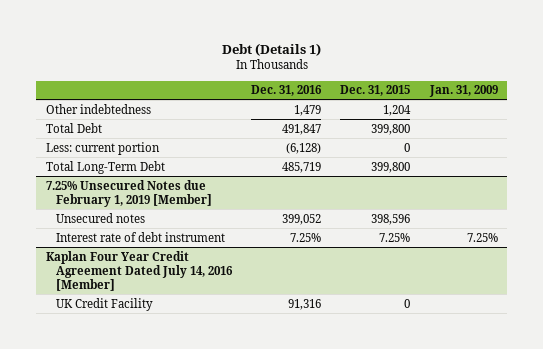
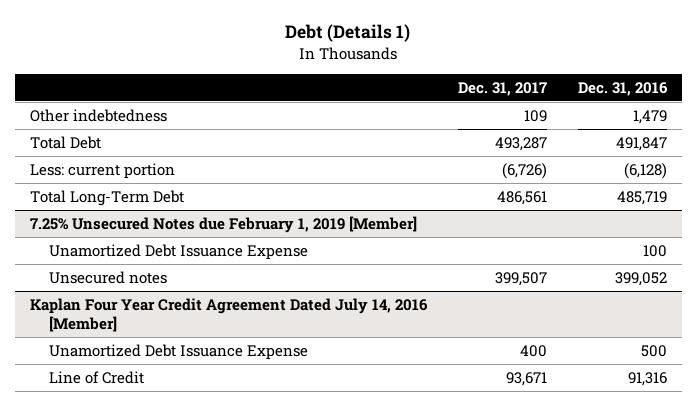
- | Dec. 31, 2016 | Dec. 31, 2015 | Jan. 31, 2009
+ | Dec. 31, 2017 | Dec. 31, 2016
@ 7.25% Unsecured Notes due February 1, 2019 [Member]
+ Unamortized Debt Issuance Expense | | 100
- Interest rate of debt instrument | 7.25% | 7.25% | 7.25%
@ Kaplan Four Year Credit Agreement Dated July 14, 2016 [Member]
- UK Credit Facility | 91,316 | 0 |
+ Unamortized Debt Issuance Expense | 400 | 500
+ Line of Credit | 93,671 | 91,316

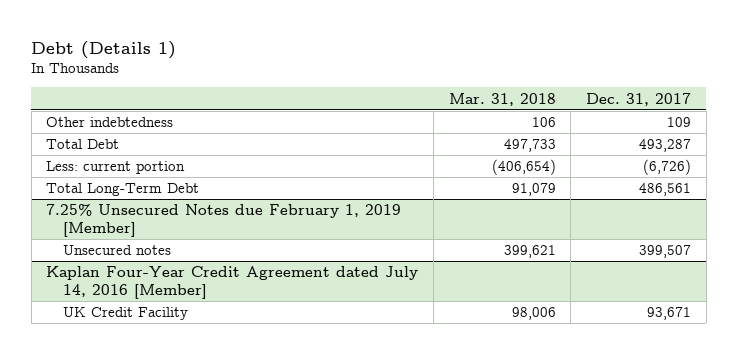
- | Dec. 31, 2017 | Dec. 31, 2016
+ | Mar. 31, 2018 | Dec. 31, 2017
@ 7.25% Unsecured Notes due February 1, 2019 [Member]
- Unamortized Debt Issuance Expense | | 100
- Kaplan Four Year Credit Agreement Dated July 14, 2016 [Member]
- Unamortized Debt Issuance Expense | 400 | 500
- Line of Credit | 93,671 | 91,316
+ Kaplan Four-Year Credit Agreement dated July 14, 2016 [Member]
+ UK Credit Facility | 98,006 | 93,671

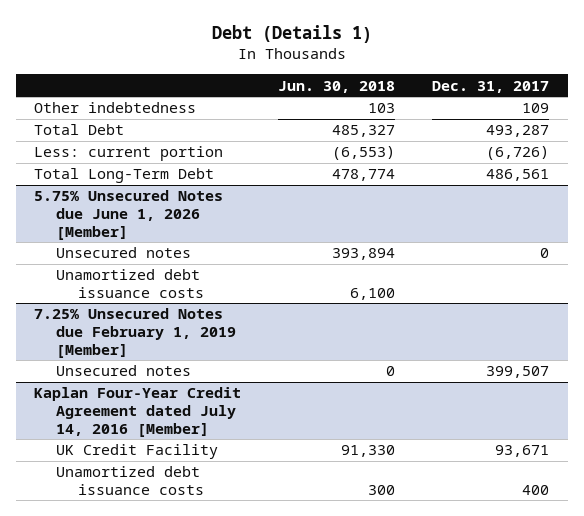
- | Mar. 31, 2018 | Dec. 31, 2017
+ | Jun. 30, 2018 | Dec. 31, 2017
+ 5.75% Unsecured Notes due June 1, 2026 [Member]
+ Unsecured notes | 393,894 | 0
+ Unamortized debt issuance costs | 6,100 |
@ Kaplan Four-Year Credit Agreement dated July 14, 2016 [Member]
+ Unamortized debt issuance costs | 300 | 400

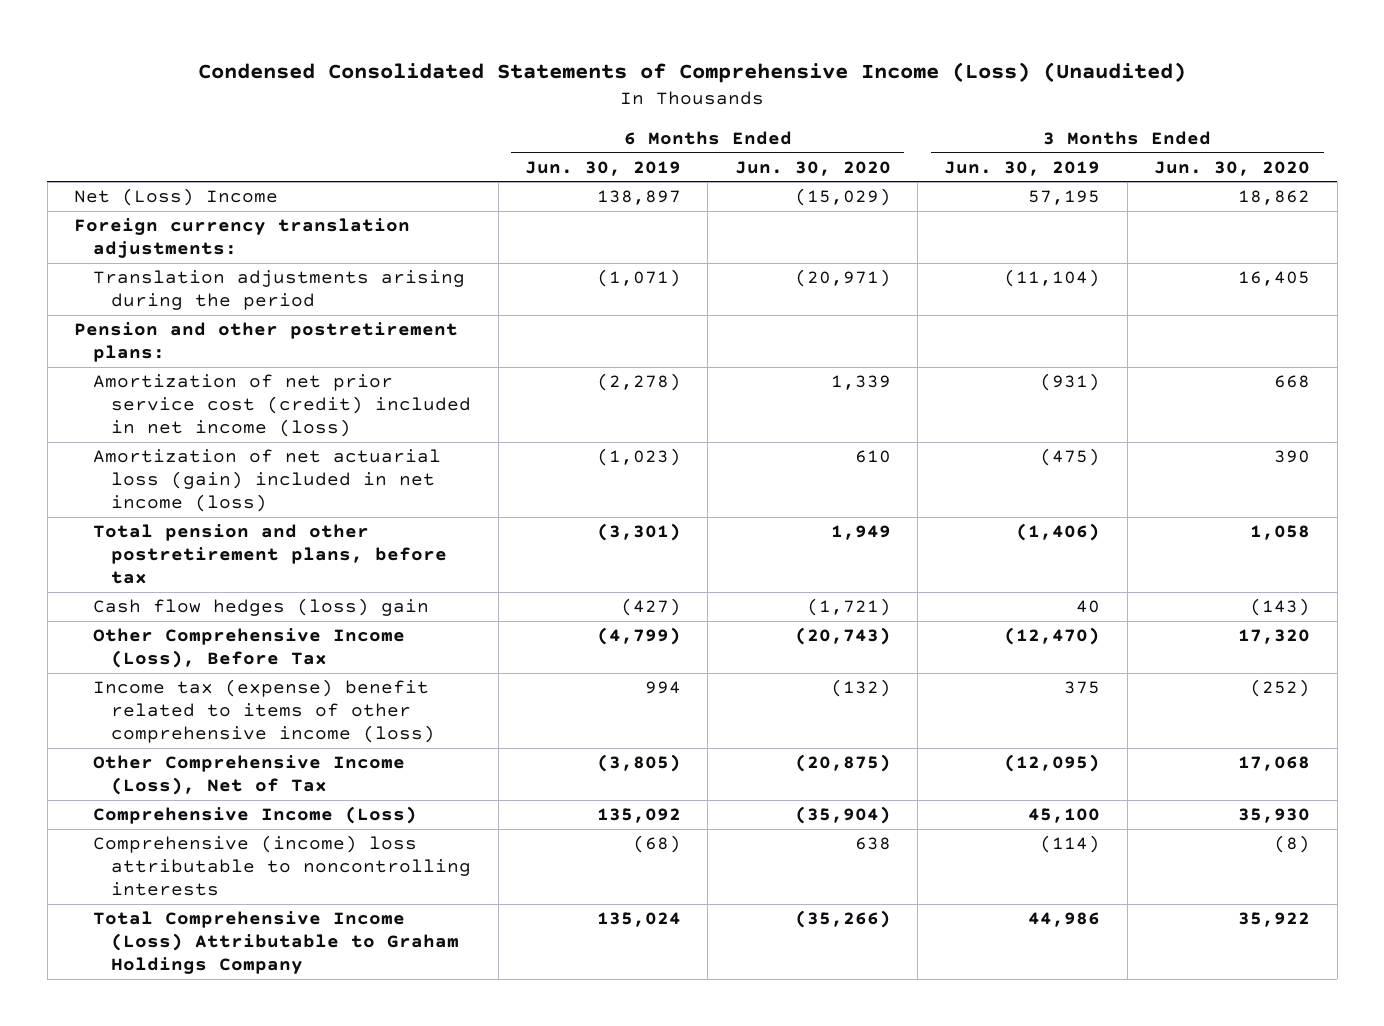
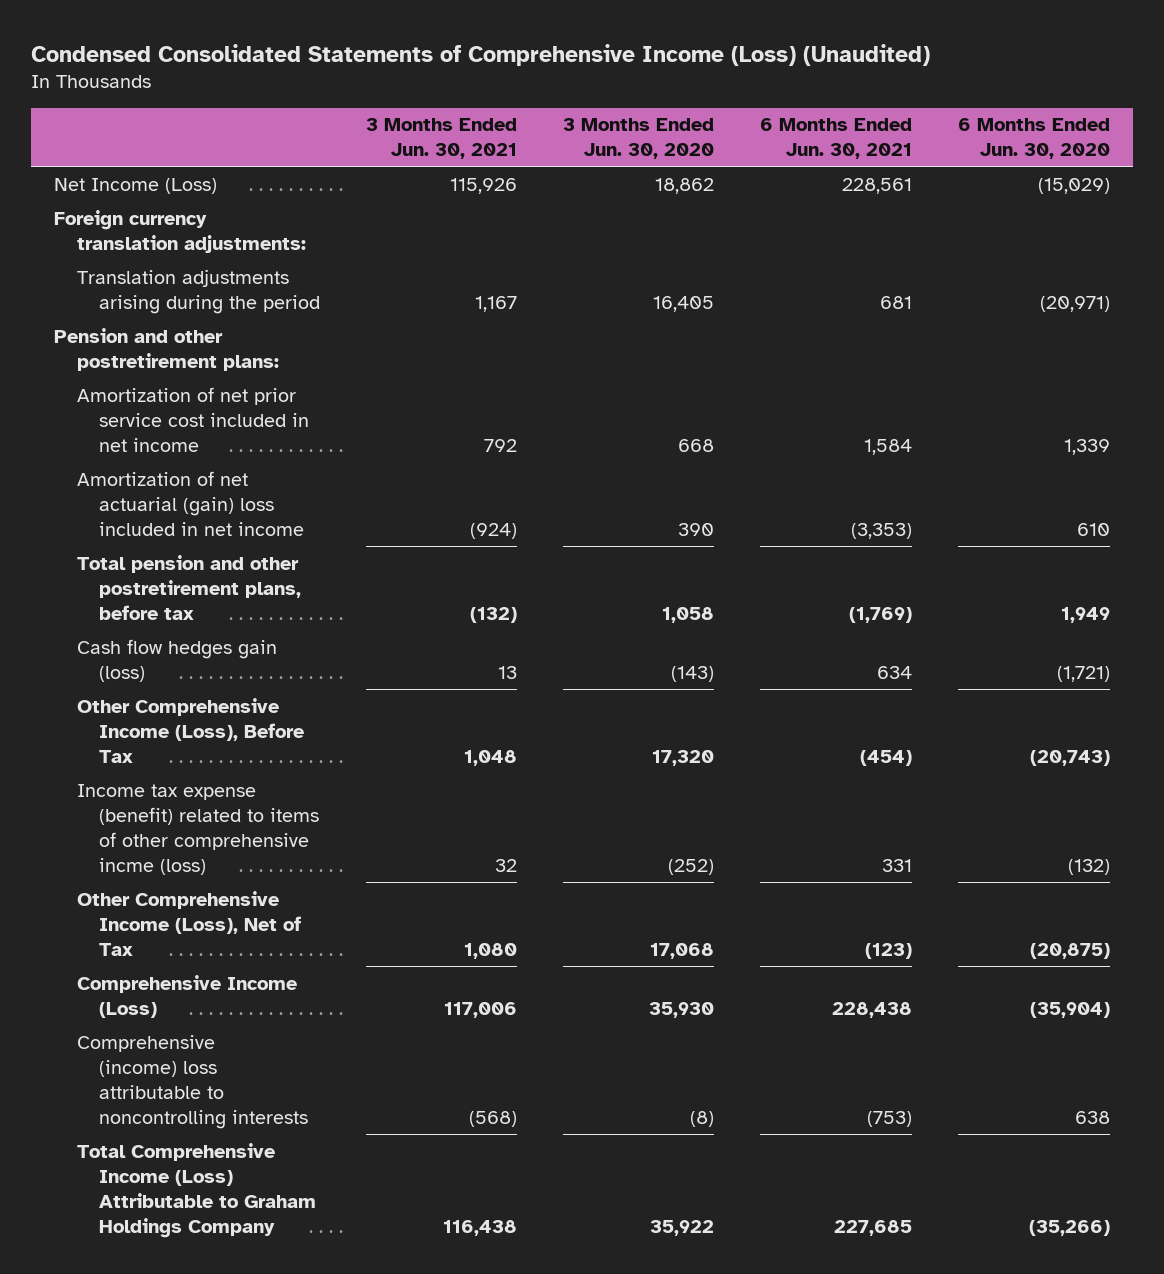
- | 6 Months Ended Jun. 30, 2019 | 6 Months Ended Jun. 30, 2020 | 3 Months Ended Jun. 30, 2019 | 3 Months Ended Jun. 30, 2020
+ | 3 Months Ended Jun. 30, 2021 | 3 Months Ended Jun. 30, 2020 | 6 Months Ended Jun. 30, 2021 | 6 Months Ended Jun. 30, 2020
- Net (Loss) Income | 138,897 | (15,029) | 57,195 | 18,862
+ Net Income (Loss) | 115,926 | 18,862 | 228,561 | (15,029)
- Amortization of net prior service cost (credit) included in net income (loss) | (2,278) | 1,339 | (931) | 668
- Amortization of net actuarial loss (gain) included in net income (loss) | (1,023) | 610 | (475) | 390
+ Amortization of net prior service cost included in net income | 792 | 668 | 1,584 | 1,339
+ Amortization of net actuarial (gain) loss included in net income | (924) | 390 | (3,353) | 610
- Cash flow hedges (loss) gain | (427) | (1,721) | 40 | (143)
+ Cash flow hedges gain (loss) | 13 | (143) | 634 | (1,721)
- Income tax (expense) benefit related to items of other comprehensive income (loss) | 994 | (132) | 375 | (252)
+ Income tax expense (benefit) related to items of other comprehensive incme (loss) | 32 | (252) | 331 | (132)

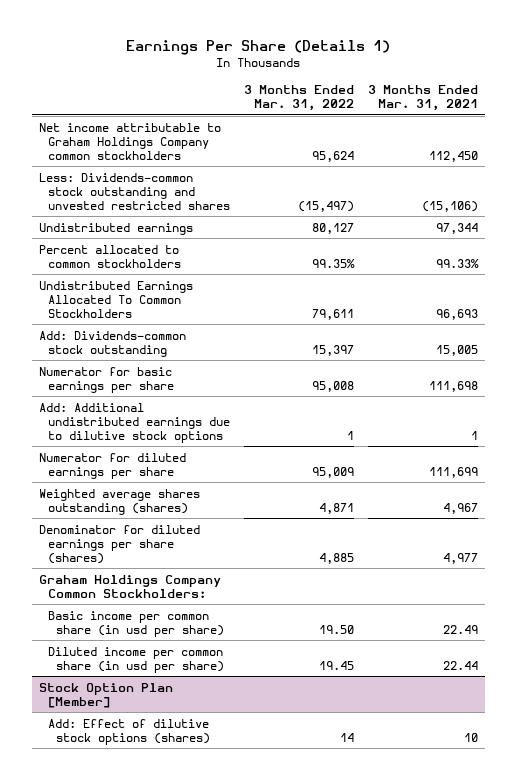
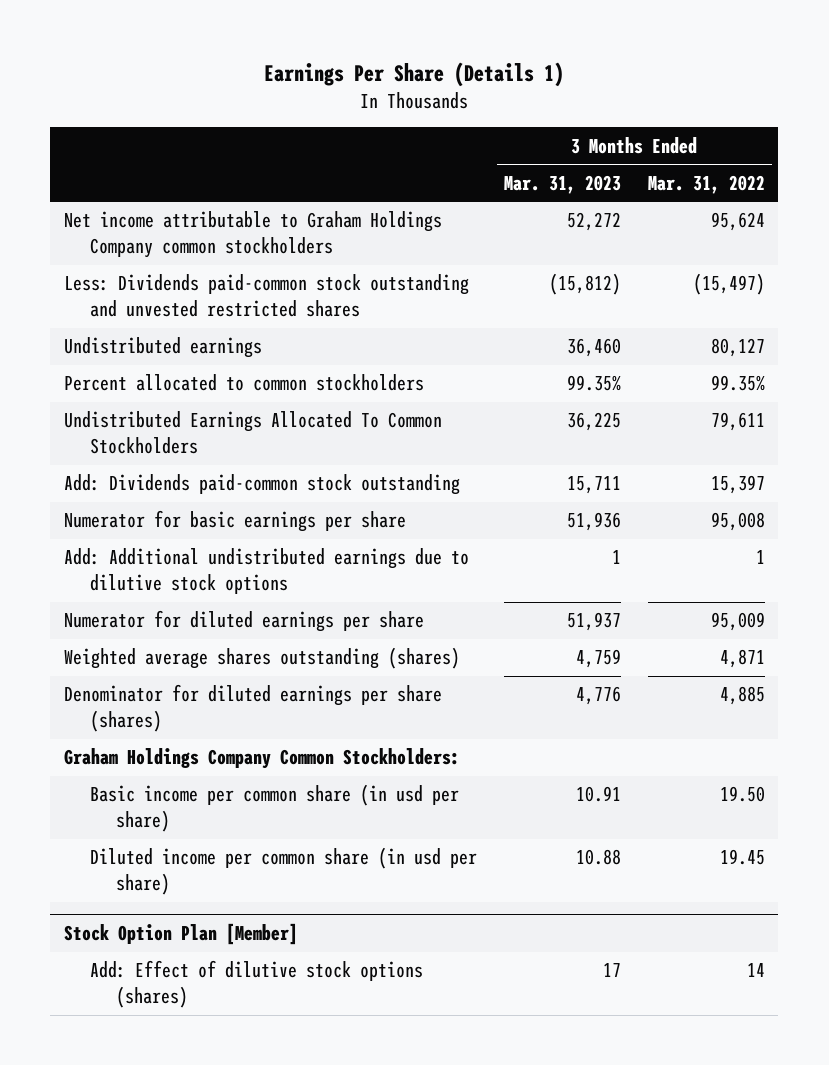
- | 3 Months Ended Mar. 31, 2022 | 3 Months Ended Mar. 31, 2021
+ | 3 Months Ended Mar. 31, 2023 | 3 Months Ended Mar. 31, 2022
- Less: Dividends-common stock outstanding and unvested restricted shares | (15,497) | (15,106)
+ Less: Dividends paid-common stock outstanding and unvested restricted shares | (15,812) | (15,497)
- Add: Dividends-common stock outstanding | 15,397 | 15,005
+ Add: Dividends paid-common stock outstanding | 15,711 | 15,397

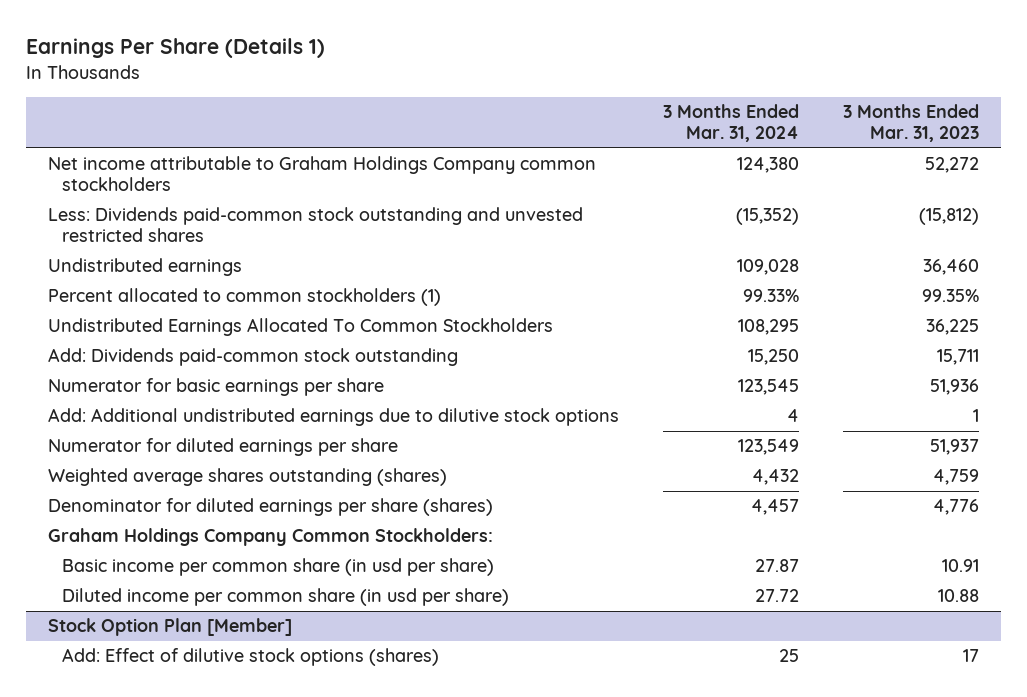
- | 3 Months Ended Mar. 31, 2023 | 3 Months Ended Mar. 31, 2022
+ | 3 Months Ended Mar. 31, 2024 | 3 Months Ended Mar. 31, 2023
- Percent allocated to common stockholders | 99.35% | 99.35%
+ Percent allocated to common stockholders (1) | 99.33% | 99.35%

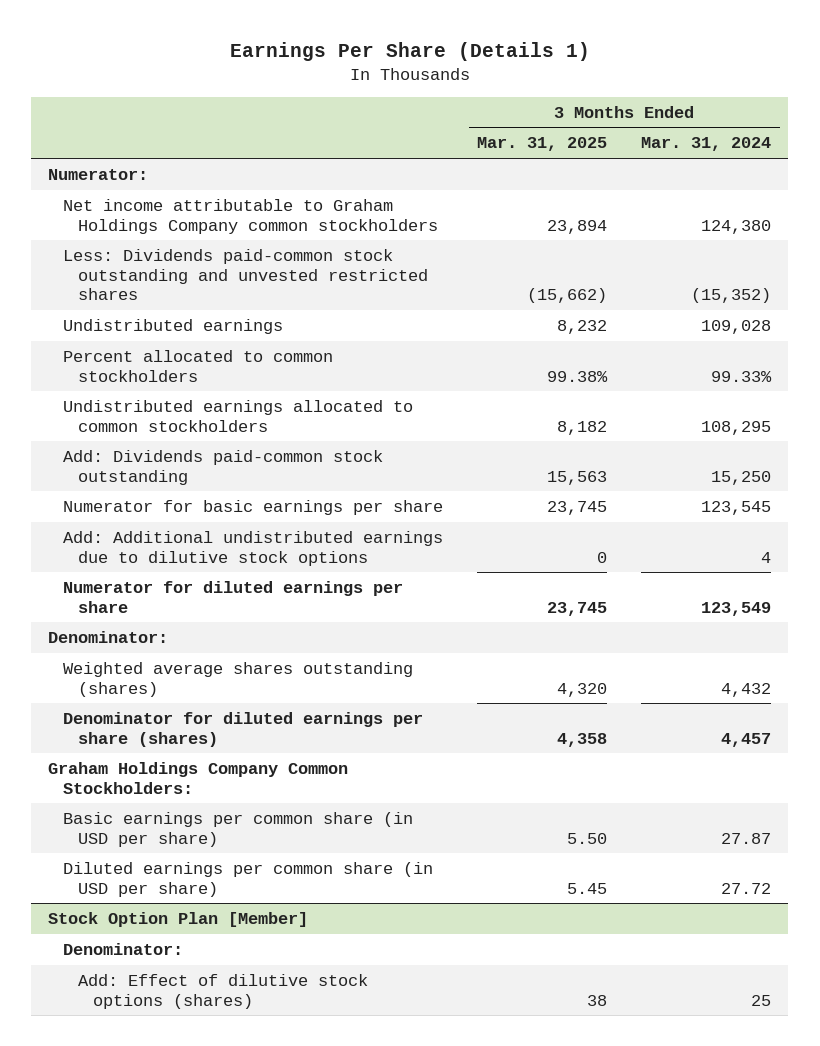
- | 3 Months Ended Mar. 31, 2024 | 3 Months Ended Mar. 31, 2023
+ | 3 Months Ended Mar. 31, 2025 | 3 Months Ended Mar. 31, 2024
+ Numerator:
- Percent allocated to common stockholders (1) | 99.33% | 99.35%
- Undistributed Earnings Allocated To Common Stockholders | 108,295 | 36,225
+ Percent allocated to common stockholders | 99.38% | 99.33%
+ Undistributed earnings allocated to common stockholders | 8,182 | 108,295
+ Denominator:
- Basic income per common share (in usd per share) | 27.87 | 10.91
- Diluted income per common share (in usd per share) | 27.72 | 10.88
+ Basic earnings per common share (in USD per share) | 5.50 | 27.87
+ Diluted earnings per common share (in USD per share) | 5.45 | 27.72
@ Stock Option Plan [Member]
+ Denominator:

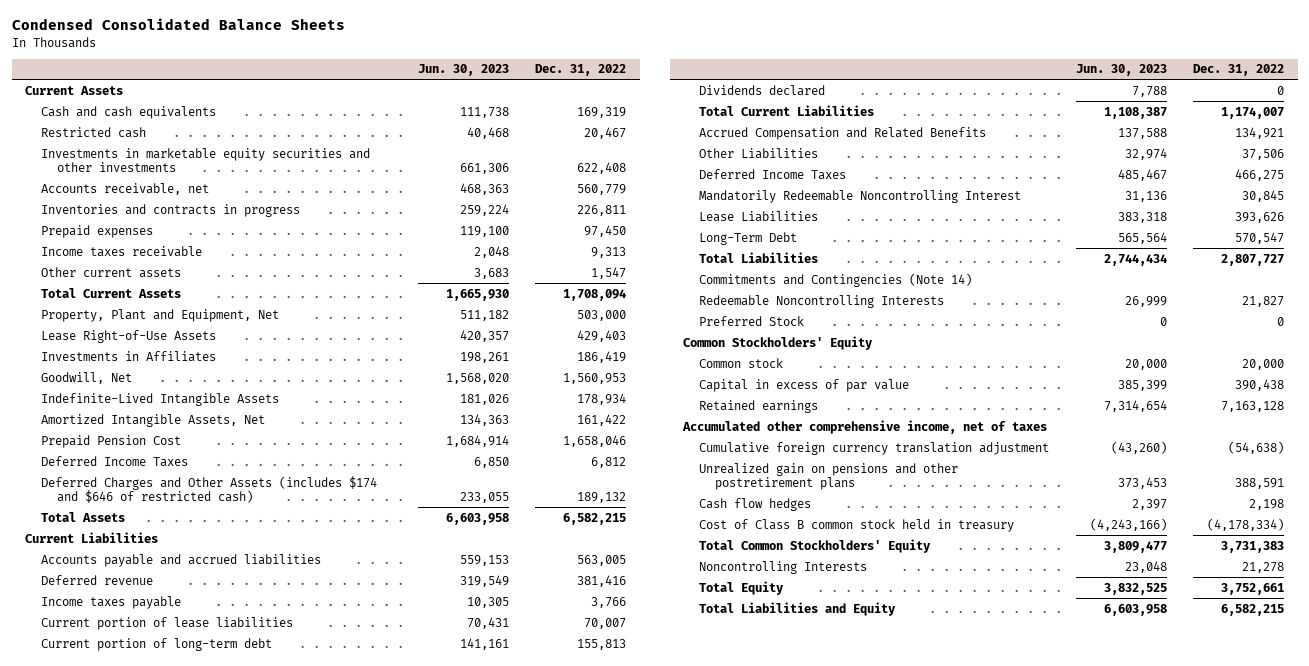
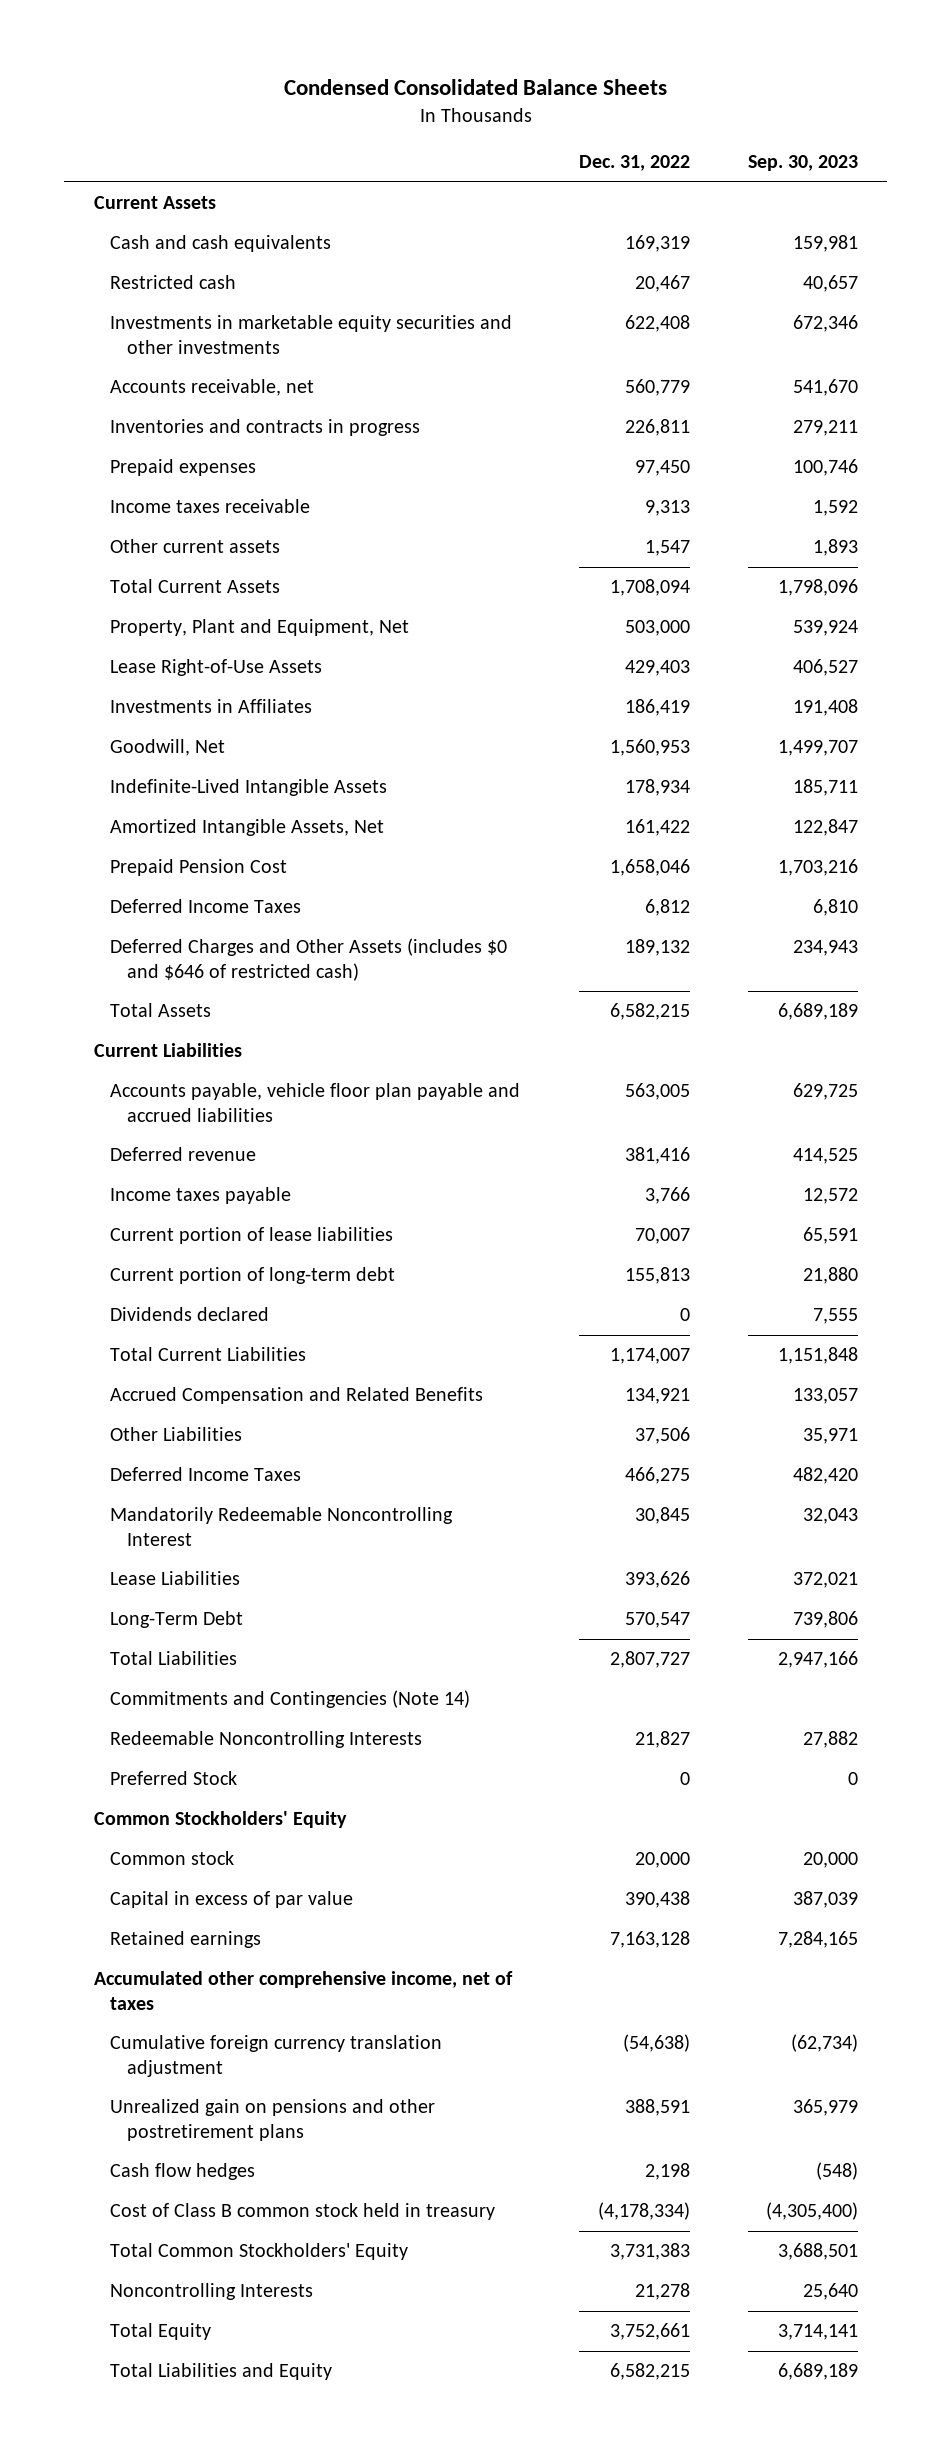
- | Jun. 30, 2023 | Dec. 31, 2022
+ | Dec. 31, 2022 | Sep. 30, 2023
- Deferred Charges and Other Assets (includes $174 and $646 of restricted cash) | 233,055 | 189,132
+ Deferred Charges and Other Assets (includes $0 and $646 of restricted cash) | 189,132 | 234,943
- Accounts payable and accrued liabilities | 559,153 | 563,005
+ Accounts payable, vehicle floor plan payable and accrued liabilities | 563,005 | 629,725

